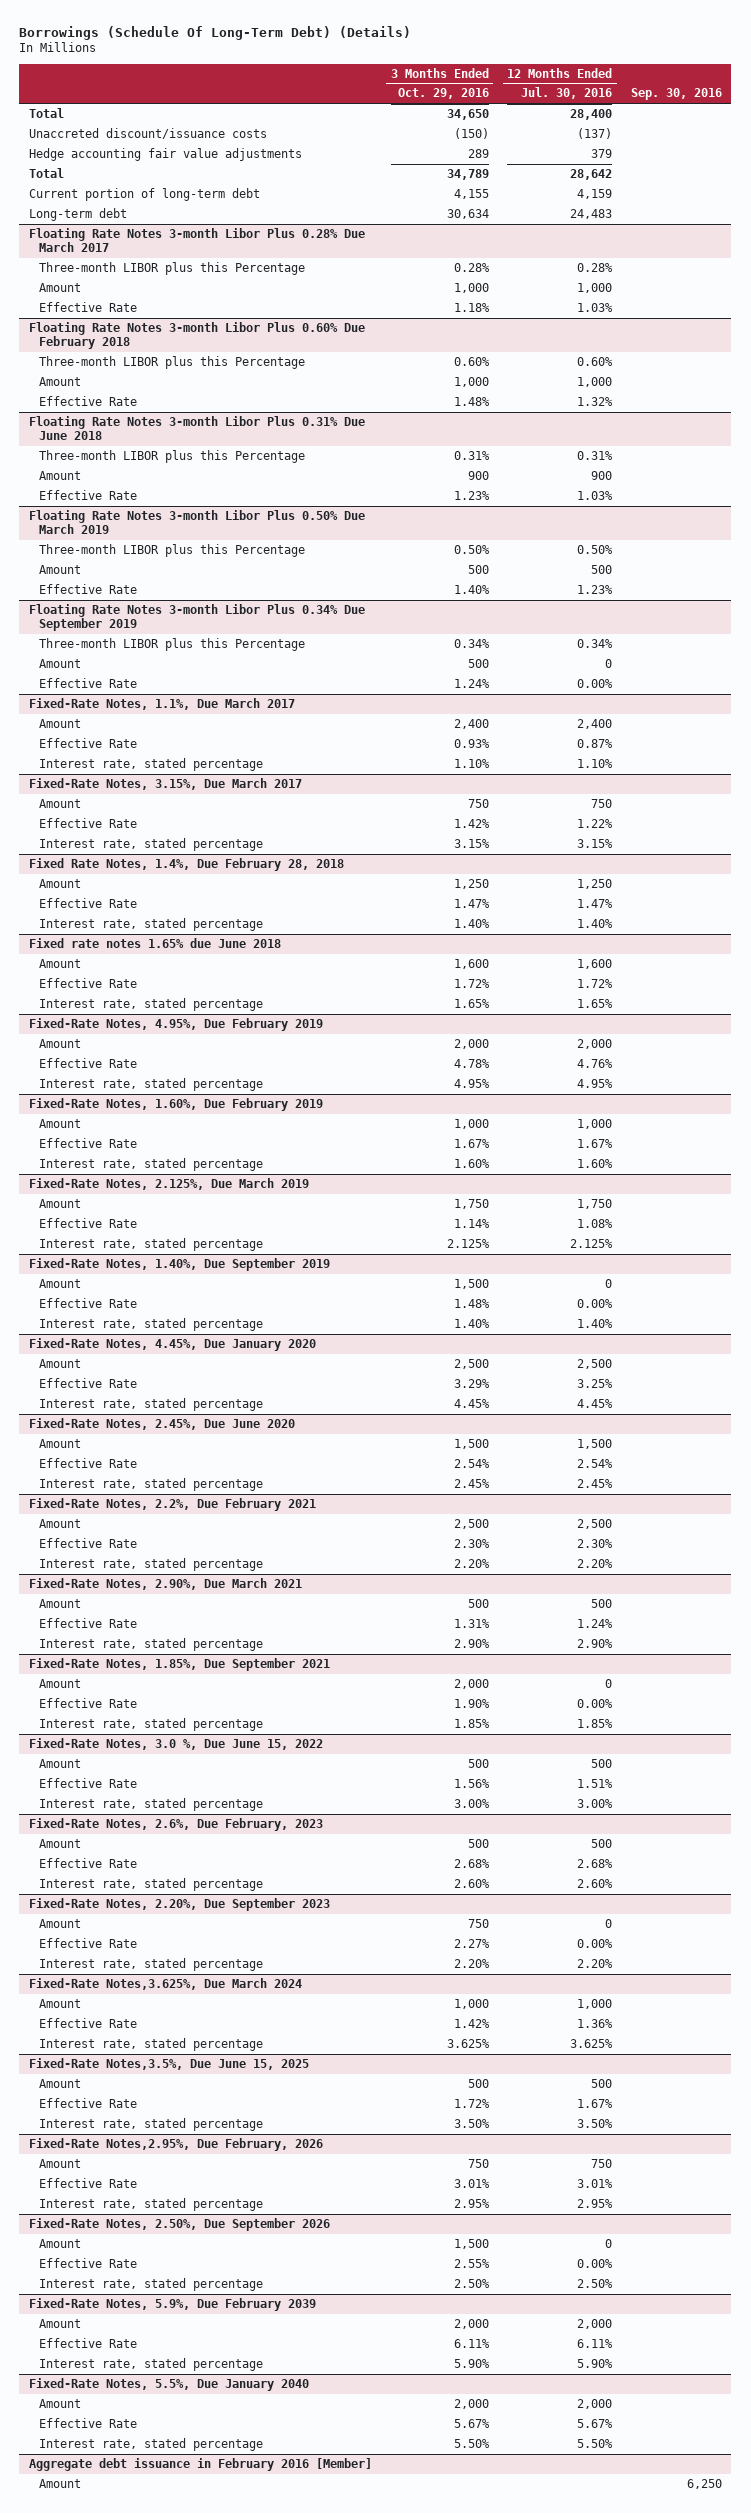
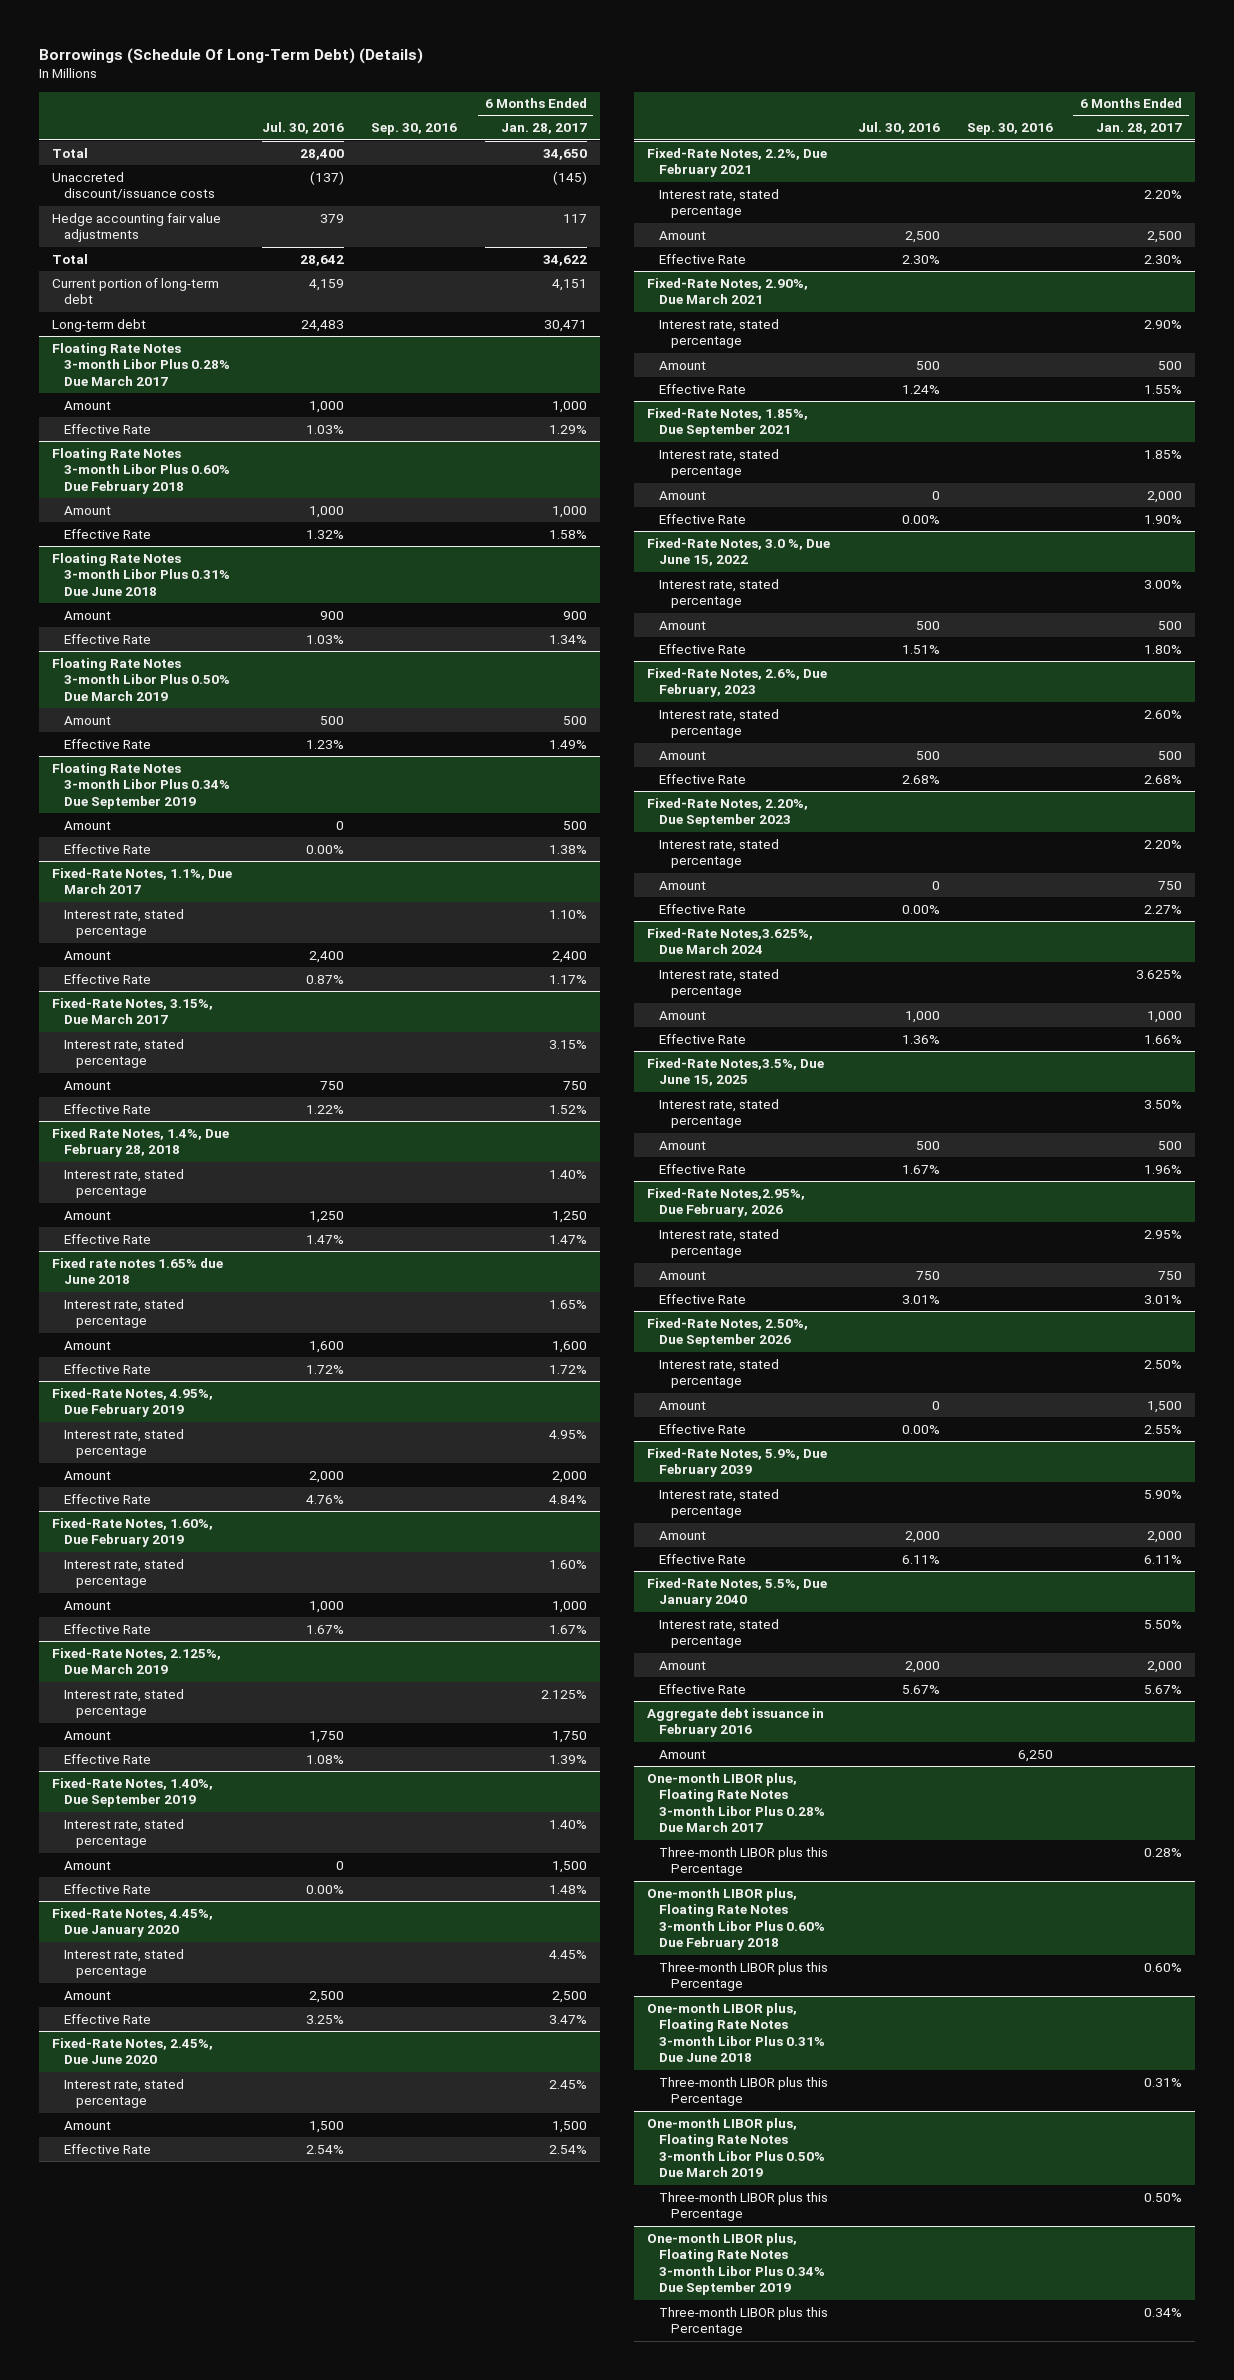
- | 3 Months Ended Oct. 29, 2016 | 12 Months Ended Jul. 30, 2016 | Sep. 30, 2016
+ | Jul. 30, 2016 | Sep. 30, 2016 | 6 Months Ended Jan. 28, 2017
@ Floating Rate Notes 3-month Libor Plus 0.28% Due March 2017
- Three-month LIBOR plus this Percentage | 0.28% | 0.28% |
@ Floating Rate Notes 3-month Libor Plus 0.60% Due February 2018
- Three-month LIBOR plus this Percentage | 0.60% | 0.60% |
@ Floating Rate Notes 3-month Libor Plus 0.31% Due June 2018
- Three-month LIBOR plus this Percentage | 0.31% | 0.31% |
@ Floating Rate Notes 3-month Libor Plus 0.50% Due March 2019
- Three-month LIBOR plus this Percentage | 0.50% | 0.50% |
@ Floating Rate Notes 3-month Libor Plus 0.34% Due September 2019
- Three-month LIBOR plus this Percentage | 0.34% | 0.34% |
@ Fixed-Rate Notes, 1.1%, Due March 2017
moved up: Interest rate, stated percentage | | | 1.10%
@ Fixed-Rate Notes, 3.15%, Due March 2017
moved up: Interest rate, stated percentage | | | 3.15%
@ Fixed Rate Notes, 1.4%, Due February 28, 2018
moved up: Interest rate, stated percentage | | | 1.40%
@ Fixed rate notes 1.65% due June 2018
moved up: Interest rate, stated percentage | | | 1.65%
@ Fixed-Rate Notes, 4.95%, Due February 2019
moved up: Interest rate, stated percentage | | | 4.95%
@ Fixed-Rate Notes, 1.60%, Due February 2019
moved up: Interest rate, stated percentage | | | 1.60%
@ Fixed-Rate Notes, 2.125%, Due March 2019
moved up: Interest rate, stated percentage | | | 2.125%
@ Fixed-Rate Notes, 1.40%, Due September 2019
moved up: Interest rate, stated percentage | | | 1.40%
@ Fixed-Rate Notes, 4.45%, Due January 2020
moved up: Interest rate, stated percentage | | | 4.45%
@ Fixed-Rate Notes, 2.45%, Due June 2020
moved up: Interest rate, stated percentage | | | 2.45%
@ Fixed-Rate Notes, 2.2%, Due February 2021
moved up: Interest rate, stated percentage | | | 2.20%
@ Fixed-Rate Notes, 2.90%, Due March 2021
moved up: Interest rate, stated percentage | | | 2.90%
@ Fixed-Rate Notes, 1.85%, Due September 2021
moved up: Interest rate, stated percentage | | | 1.85%
@ Fixed-Rate Notes, 3.0 %, Due June 15, 2022
moved up: Interest rate, stated percentage | | | 3.00%
@ Fixed-Rate Notes, 2.6%, Due February, 2023
moved up: Interest rate, stated percentage | | | 2.60%
@ Fixed-Rate Notes, 2.20%, Due September 2023
moved up: Interest rate, stated percentage | | | 2.20%
@ Fixed-Rate Notes,3.625%, Due March 2024
moved up: Interest rate, stated percentage | | | 3.625%
@ Fixed-Rate Notes,3.5%, Due June 15, 2025
moved up: Interest rate, stated percentage | | | 3.50%
@ Fixed-Rate Notes,2.95%, Due February, 2026
moved up: Interest rate, stated percentage | | | 2.95%
@ Fixed-Rate Notes, 2.50%, Due September 2026
moved up: Interest rate, stated percentage | | | 2.50%
@ Fixed-Rate Notes, 5.9%, Due February 2039
moved up: Interest rate, stated percentage | | | 5.90%
@ Fixed-Rate Notes, 5.5%, Due January 2040
moved up: Interest rate, stated percentage | | | 5.50%
- Aggregate debt issuance in February 2016 [Member]
+ Aggregate debt issuance in February 2016
+ One-month LIBOR plus, Floating Rate Notes 3-month Libor Plus 0.28% Due March 2017
+ Three-month LIBOR plus this Percentage | | | 0.28%
+ One-month LIBOR plus, Floating Rate Notes 3-month Libor Plus 0.60% Due February 2018
+ Three-month LIBOR plus this Percentage | | | 0.60%
+ One-month LIBOR plus, Floating Rate Notes 3-month Libor Plus 0.31% Due June 2018
+ Three-month LIBOR plus this Percentage | | | 0.31%
+ One-month LIBOR plus, Floating Rate Notes 3-month Libor Plus 0.50% Due March 2019
+ Three-month LIBOR plus this Percentage | | | 0.50%
+ One-month LIBOR plus, Floating Rate Notes 3-month Libor Plus 0.34% Due September 2019
+ Three-month LIBOR plus this Percentage | | | 0.34%

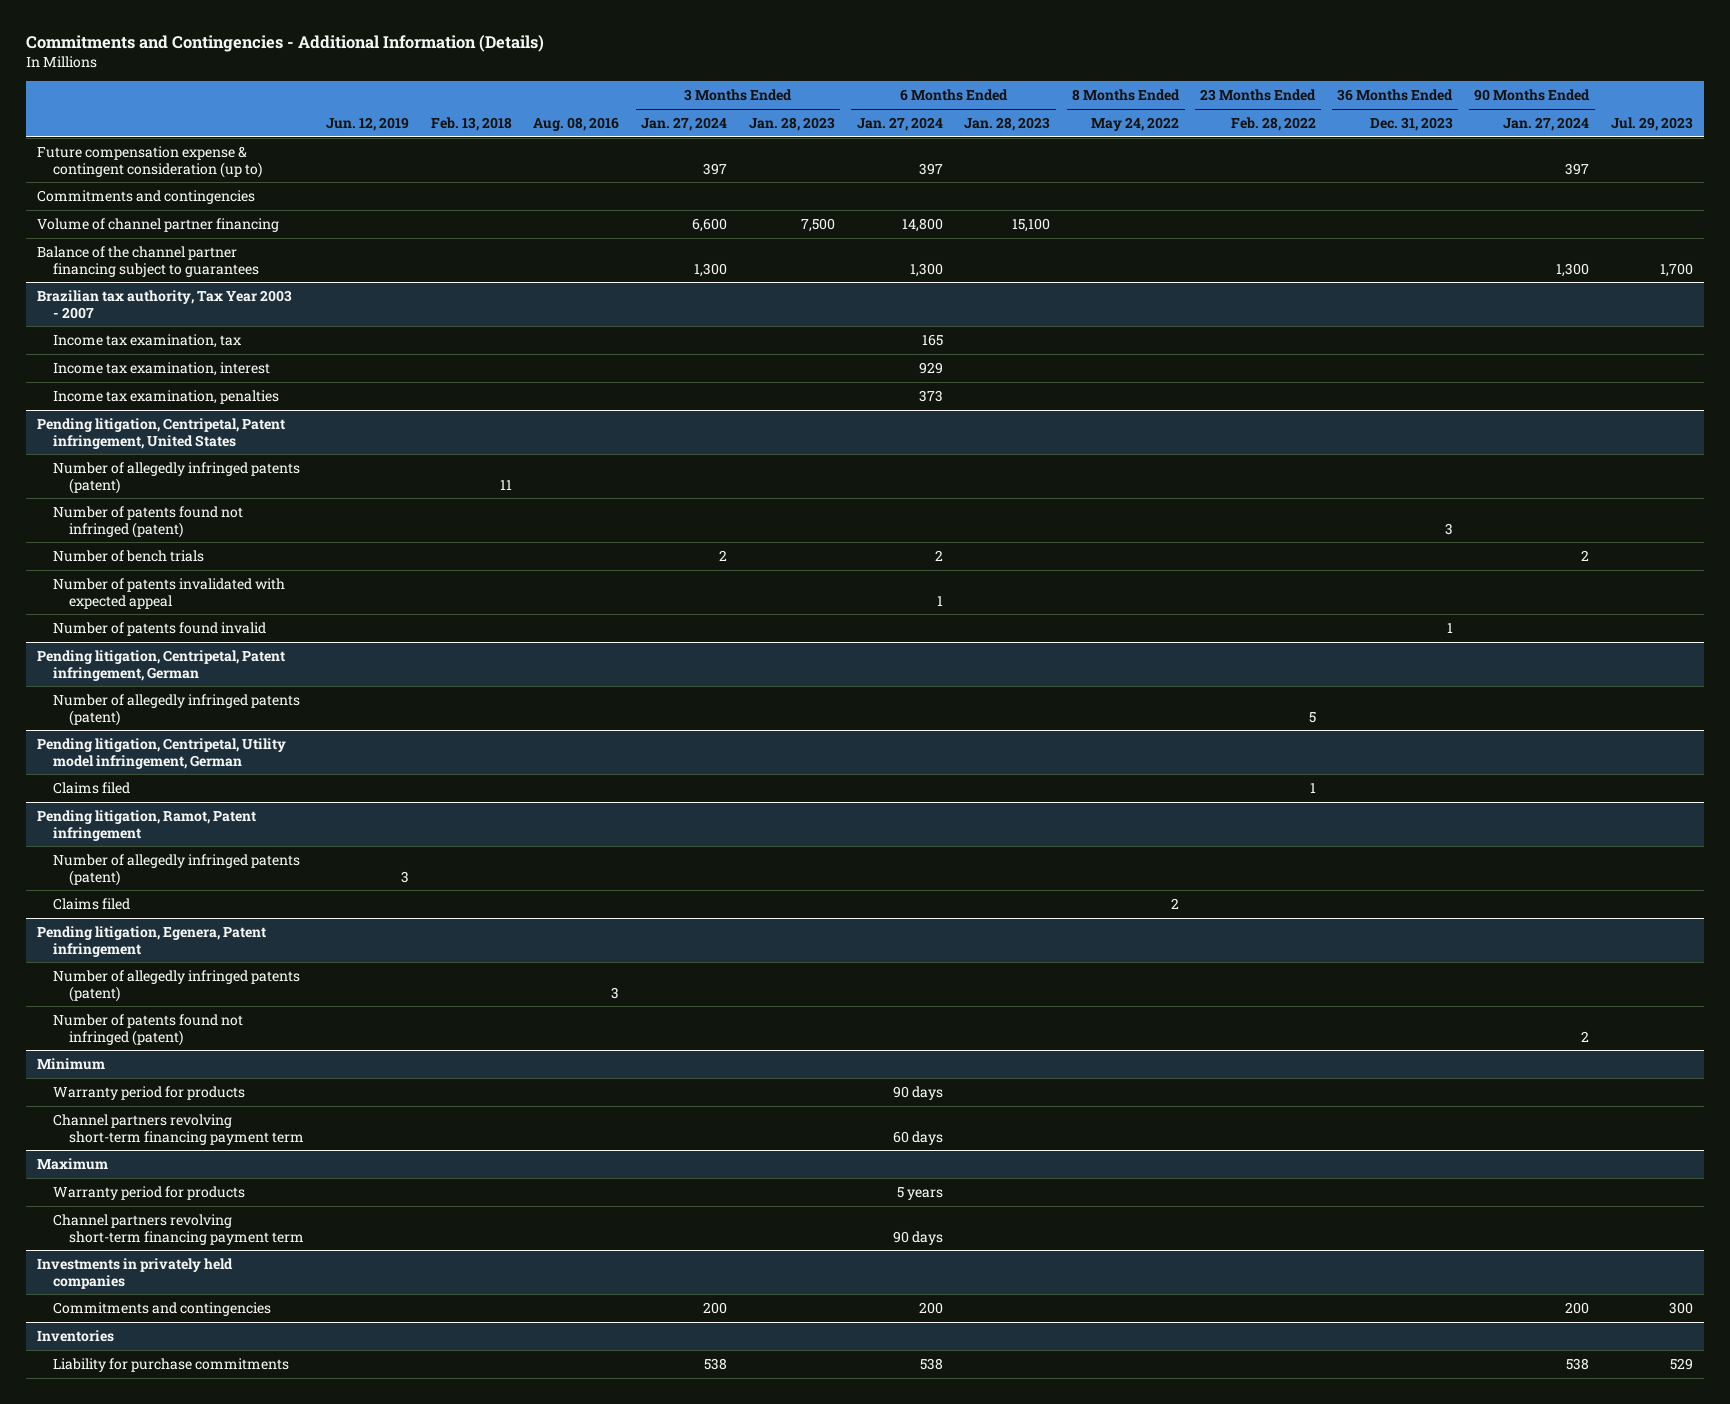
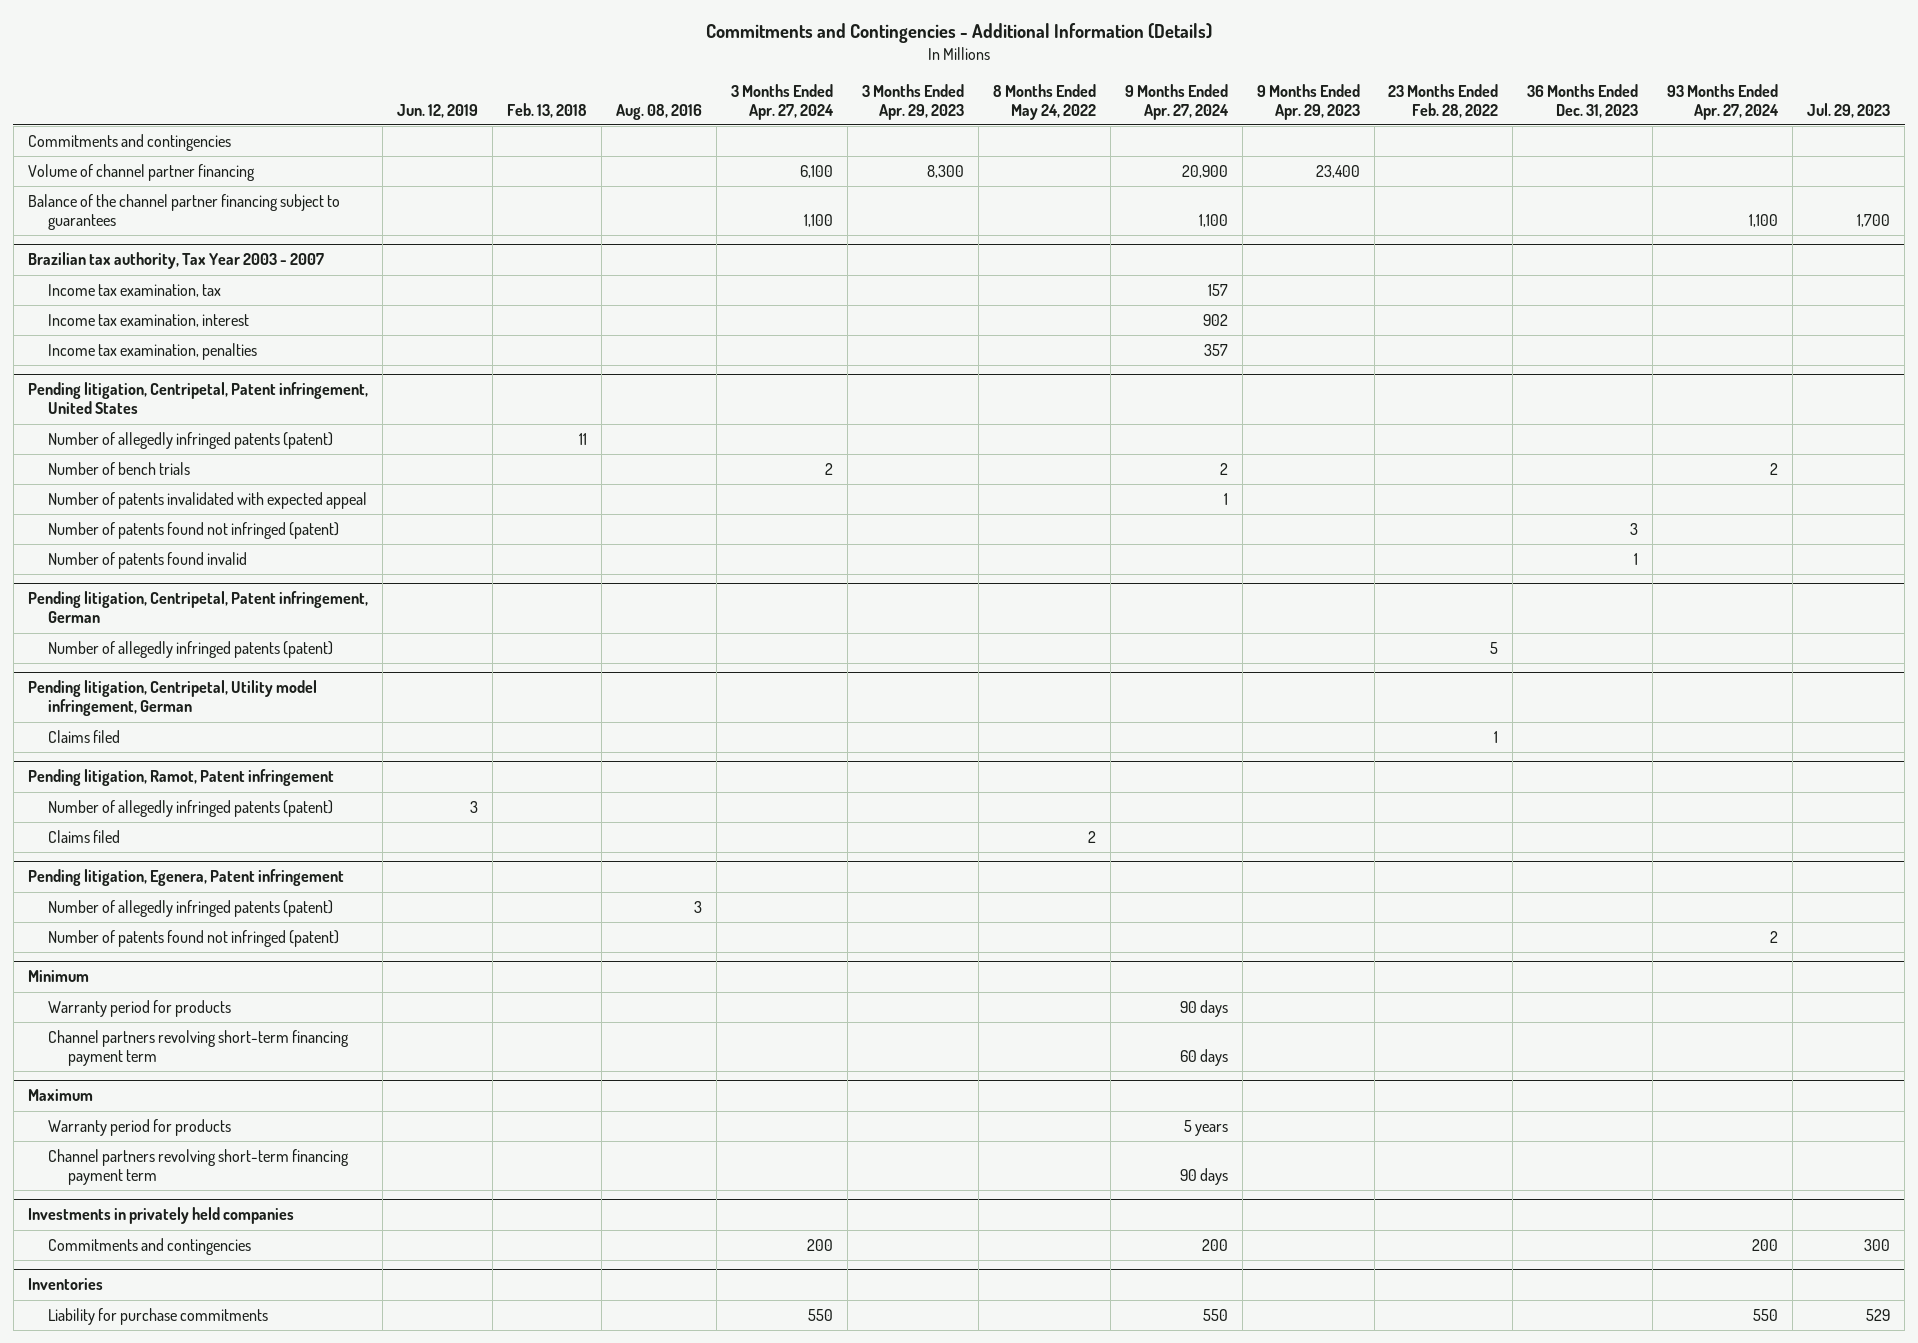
- | Jun. 12, 2019 | Feb. 13, 2018 | Aug. 08, 2016 | 3 Months Ended Jan. 27, 2024 | 3 Months Ended Jan. 28, 2023 | 6 Months Ended Jan. 27, 2024 | 6 Months Ended Jan. 28, 2023 | 8 Months Ended May 24, 2022 | 23 Months Ended Feb. 28, 2022 | 36 Months Ended Dec. 31, 2023 | 90 Months Ended Jan. 27, 2024 | Jul. 29, 2023
+ | Jun. 12, 2019 | Feb. 13, 2018 | Aug. 08, 2016 | 3 Months Ended Apr. 27, 2024 | 3 Months Ended Apr. 29, 2023 | 8 Months Ended May 24, 2022 | 9 Months Ended Apr. 27, 2024 | 9 Months Ended Apr. 29, 2023 | 23 Months Ended Feb. 28, 2022 | 36 Months Ended Dec. 31, 2023 | 93 Months Ended Apr. 27, 2024 | Jul. 29, 2023
- Future compensation expense & contingent consideration (up to) | | | | 397 | | 397 | | | | | 397 |
@ Pending litigation, Centripetal, Patent infringement, United States
moved down: Number of patents found not infringed (patent) | | | | | | | | | | 3 | |

